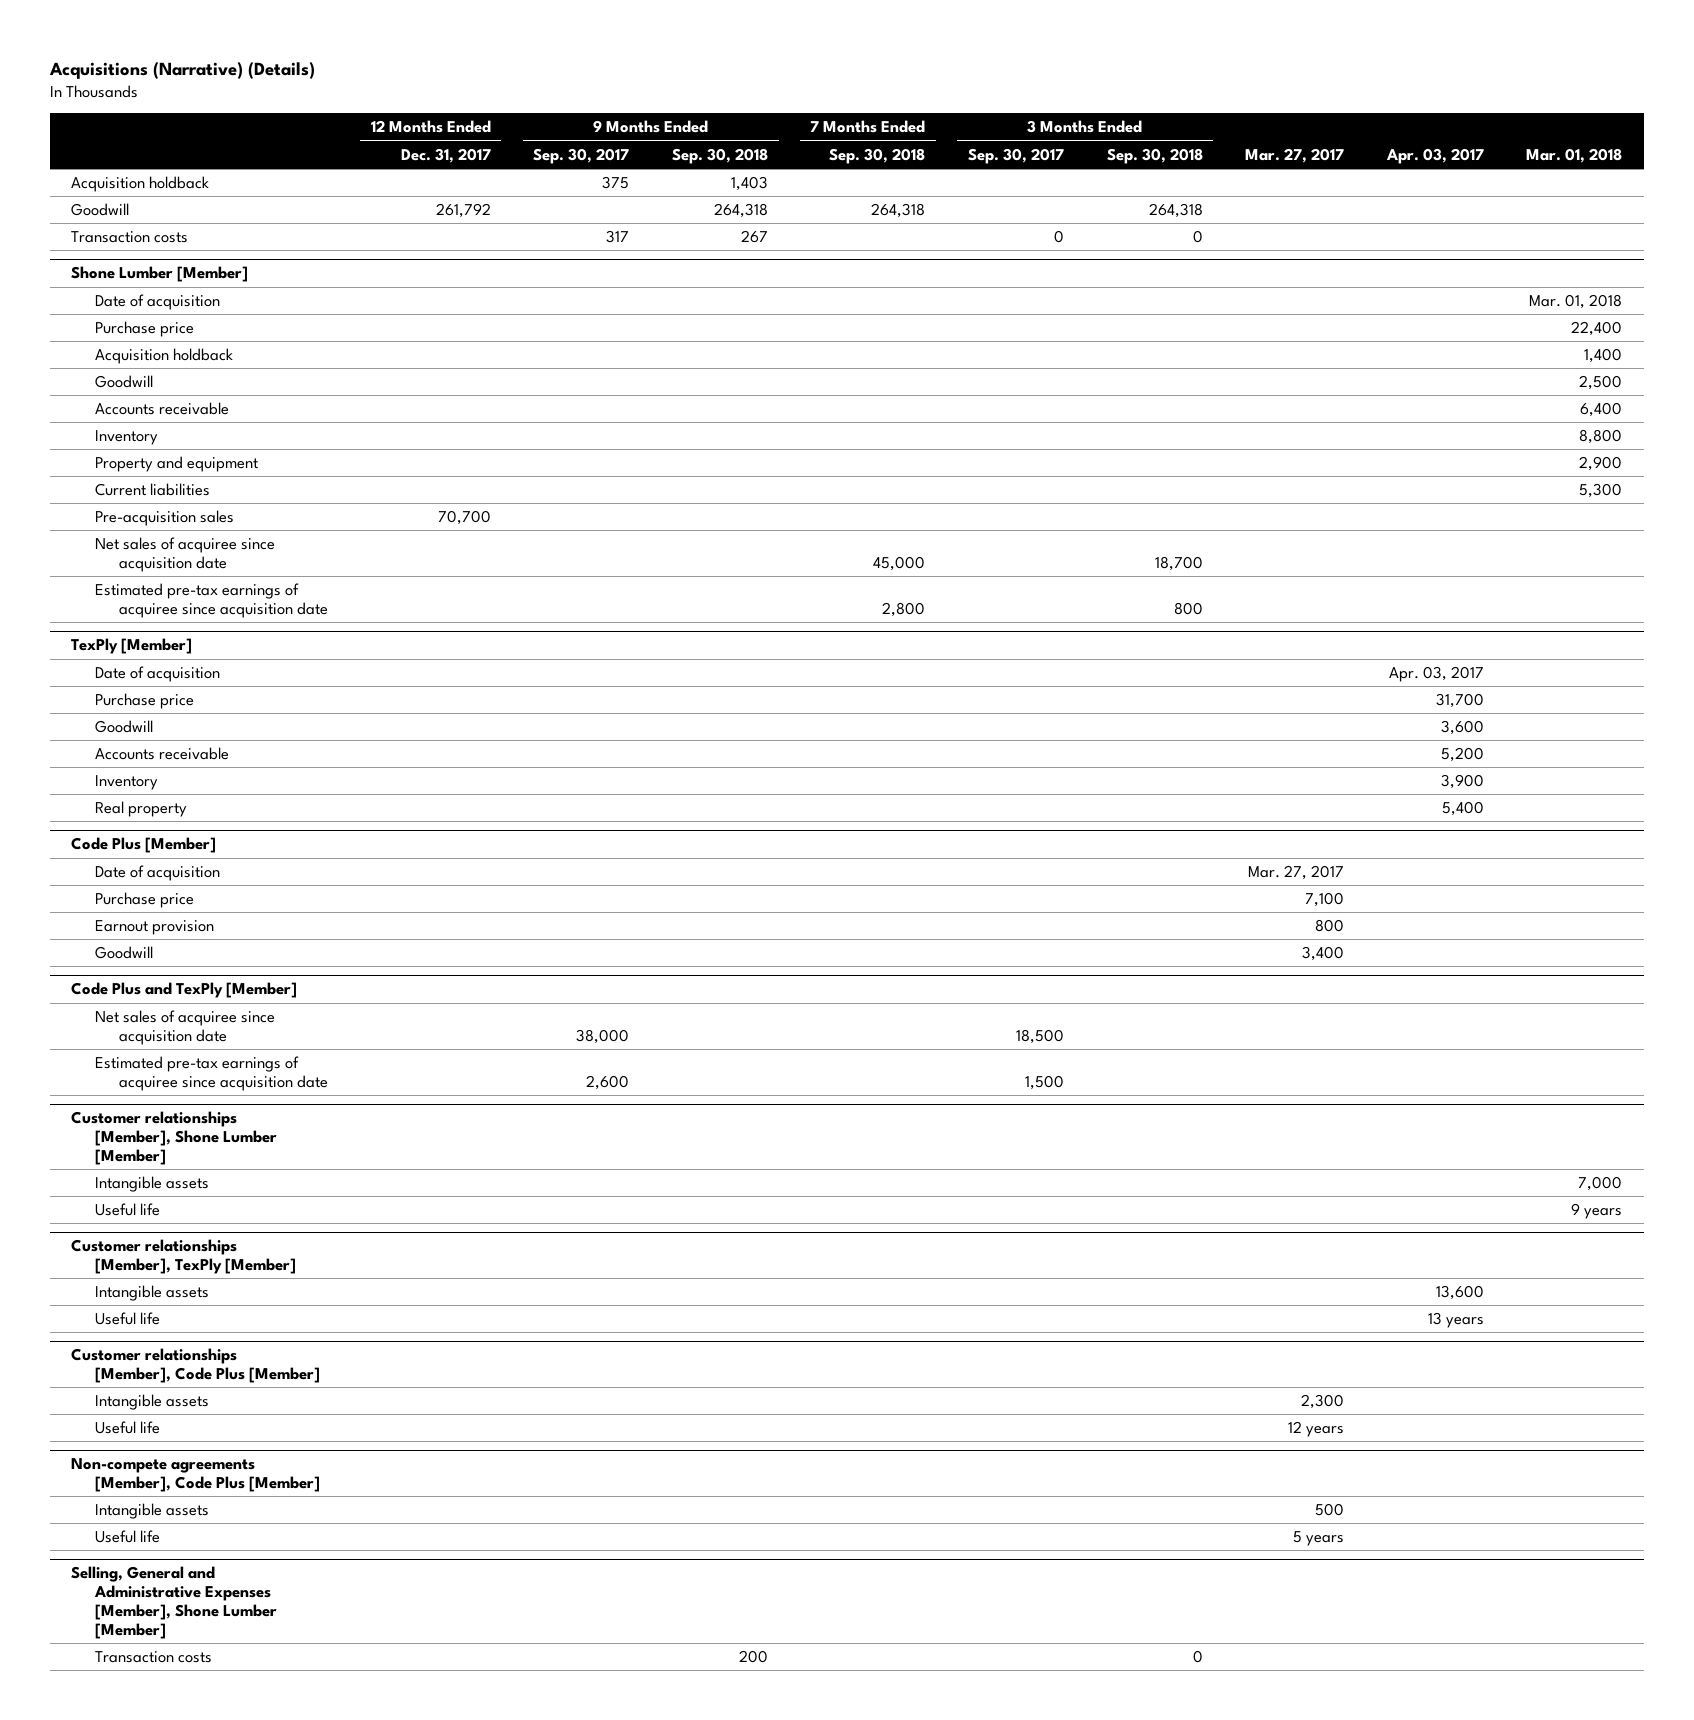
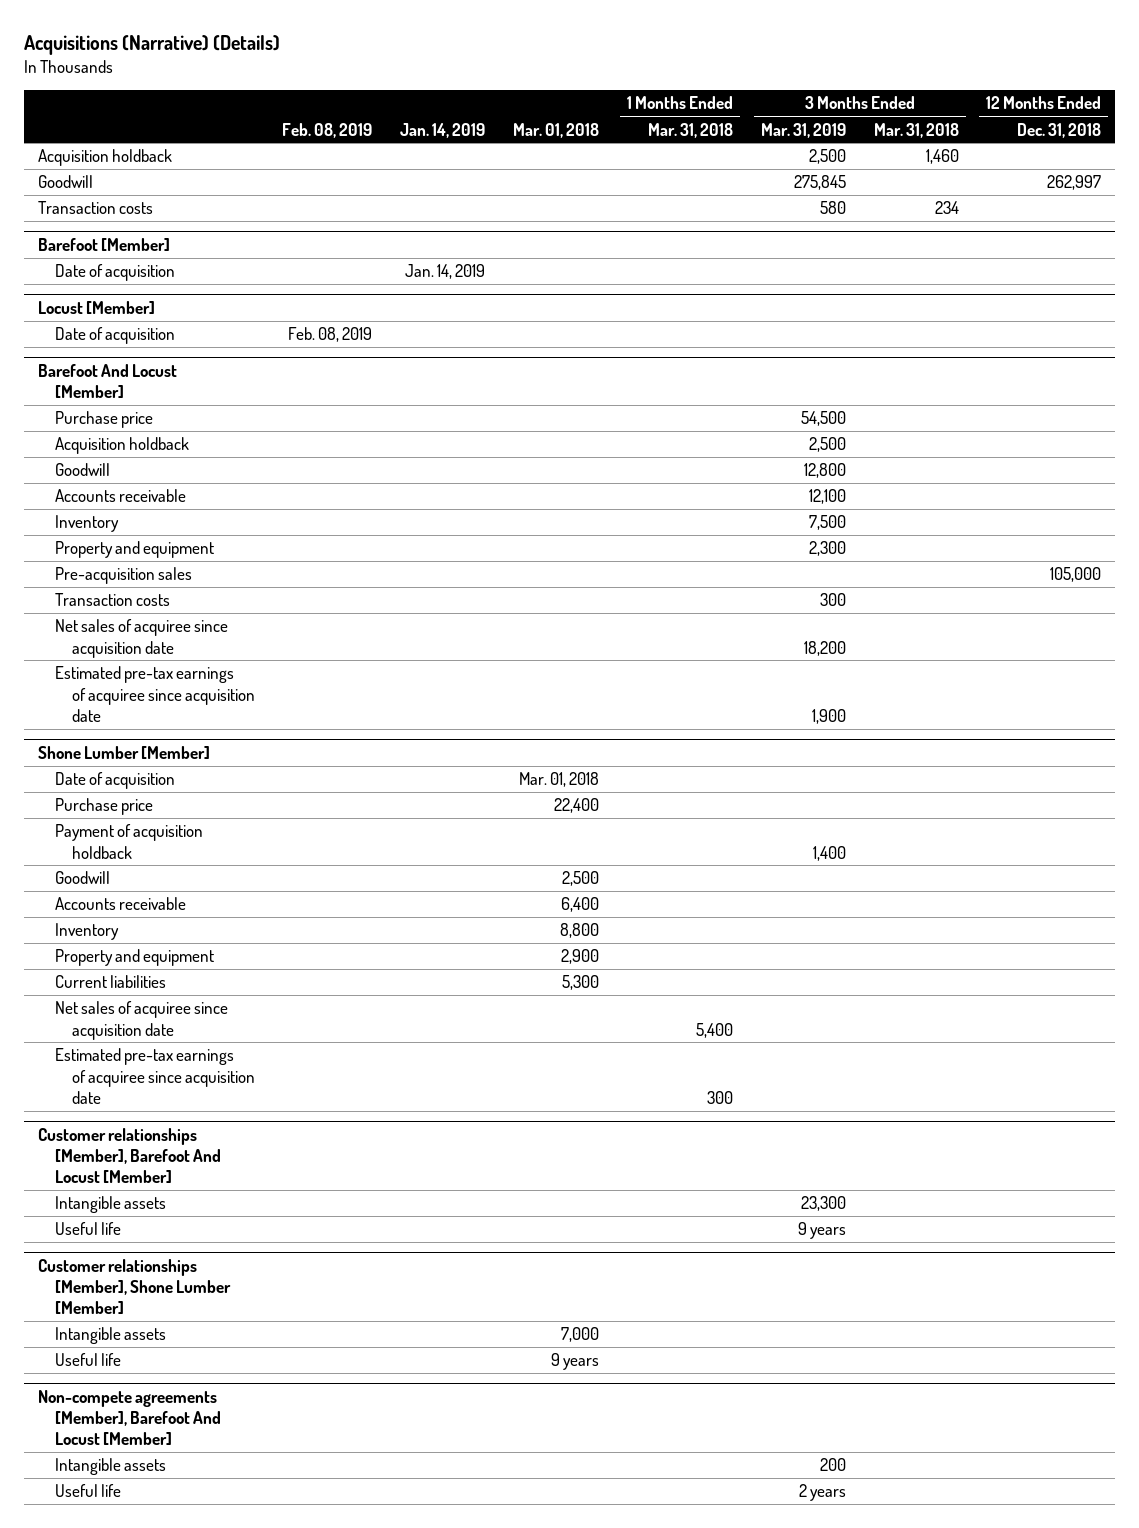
- | 12 Months Ended Dec. 31, 2017 | 9 Months Ended Sep. 30, 2017 | 9 Months Ended Sep. 30, 2018 | 7 Months Ended Sep. 30, 2018 | 3 Months Ended Sep. 30, 2017 | 3 Months Ended Sep. 30, 2018 | Mar. 27, 2017 | Apr. 03, 2017 | Mar. 01, 2018
+ | Feb. 08, 2019 | Jan. 14, 2019 | Mar. 01, 2018 | 1 Months Ended Mar. 31, 2018 | 3 Months Ended Mar. 31, 2019 | 3 Months Ended Mar. 31, 2018 | 12 Months Ended Dec. 31, 2018
+ Barefoot [Member]
+ Date of acquisition | | Jan. 14, 2019 | | | | |
+ Locust [Member]
+ Date of acquisition | Feb. 08, 2019 | | | | | |
+ Barefoot And Locust [Member]
+ Purchase price | | | | | 54,500 | |
+ Acquisition holdback | | | | | 2,500 | |
+ Goodwill | | | | | 12,800 | |
+ Accounts receivable | | | | | 12,100 | |
+ Inventory | | | | | 7,500 | |
+ Property and equipment | | | | | 2,300 | |
+ Pre-acquisition sales | | | | | | | 105,000
+ Transaction costs | | | | | 300 | |
+ Net sales of acquiree since acquisition date | | | | | 18,200 | |
+ Estimated pre-tax earnings of acquiree since acquisition date | | | | | 1,900 | |
@ Shone Lumber [Member]
- Acquisition holdback | | | | | | | | | 1,400
+ Payment of acquisition holdback | | | | | 1,400 | |
- Pre-acquisition sales | 70,700 | | | | | | | |
- TexPly [Member]
- Date of acquisition | | | | | | | | Apr. 03, 2017 |
- Purchase price | | | | | | | | 31,700 |
- Goodwill | | | | | | | | 3,600 |
- Accounts receivable | | | | | | | | 5,200 |
- Inventory | | | | | | | | 3,900 |
- Real property | | | | | | | | 5,400 |
- Code Plus [Member]
- Date of acquisition | | | | | | | Mar. 27, 2017 | |
- Purchase price | | | | | | | 7,100 | |
- Earnout provision | | | | | | | 800 | |
- Goodwill | | | | | | | 3,400 | |
- Code Plus and TexPly [Member]
- Net sales of acquiree since acquisition date | | 38,000 | | | 18,500 | | | |
- Estimated pre-tax earnings of acquiree since acquisition date | | 2,600 | | | 1,500 | | | |
+ Customer relationships [Member], Barefoot And Locust [Member]
+ Intangible assets | | | | | 23,300 | |
+ Useful life | | | | | 9 years | |
- Customer relationships [Member], TexPly [Member]
- Intangible assets | | | | | | | | 13,600 |
- Useful life | | | | | | | | 13 years |
- Customer relationships [Member], Code Plus [Member]
- Intangible assets | | | | | | | 2,300 | |
- Useful life | | | | | | | 12 years | |
- Non-compete agreements [Member], Code Plus [Member]
- Intangible assets | | | | | | | 500 | |
- Useful life | | | | | | | 5 years | |
- Selling, General and Administrative Expenses [Member], Shone Lumber [Member]
- Transaction costs | | | 200 | | | 0 | | |
+ Non-compete agreements [Member], Barefoot And Locust [Member]
+ Intangible assets | | | | | 200 | |
+ Useful life | | | | | 2 years | |

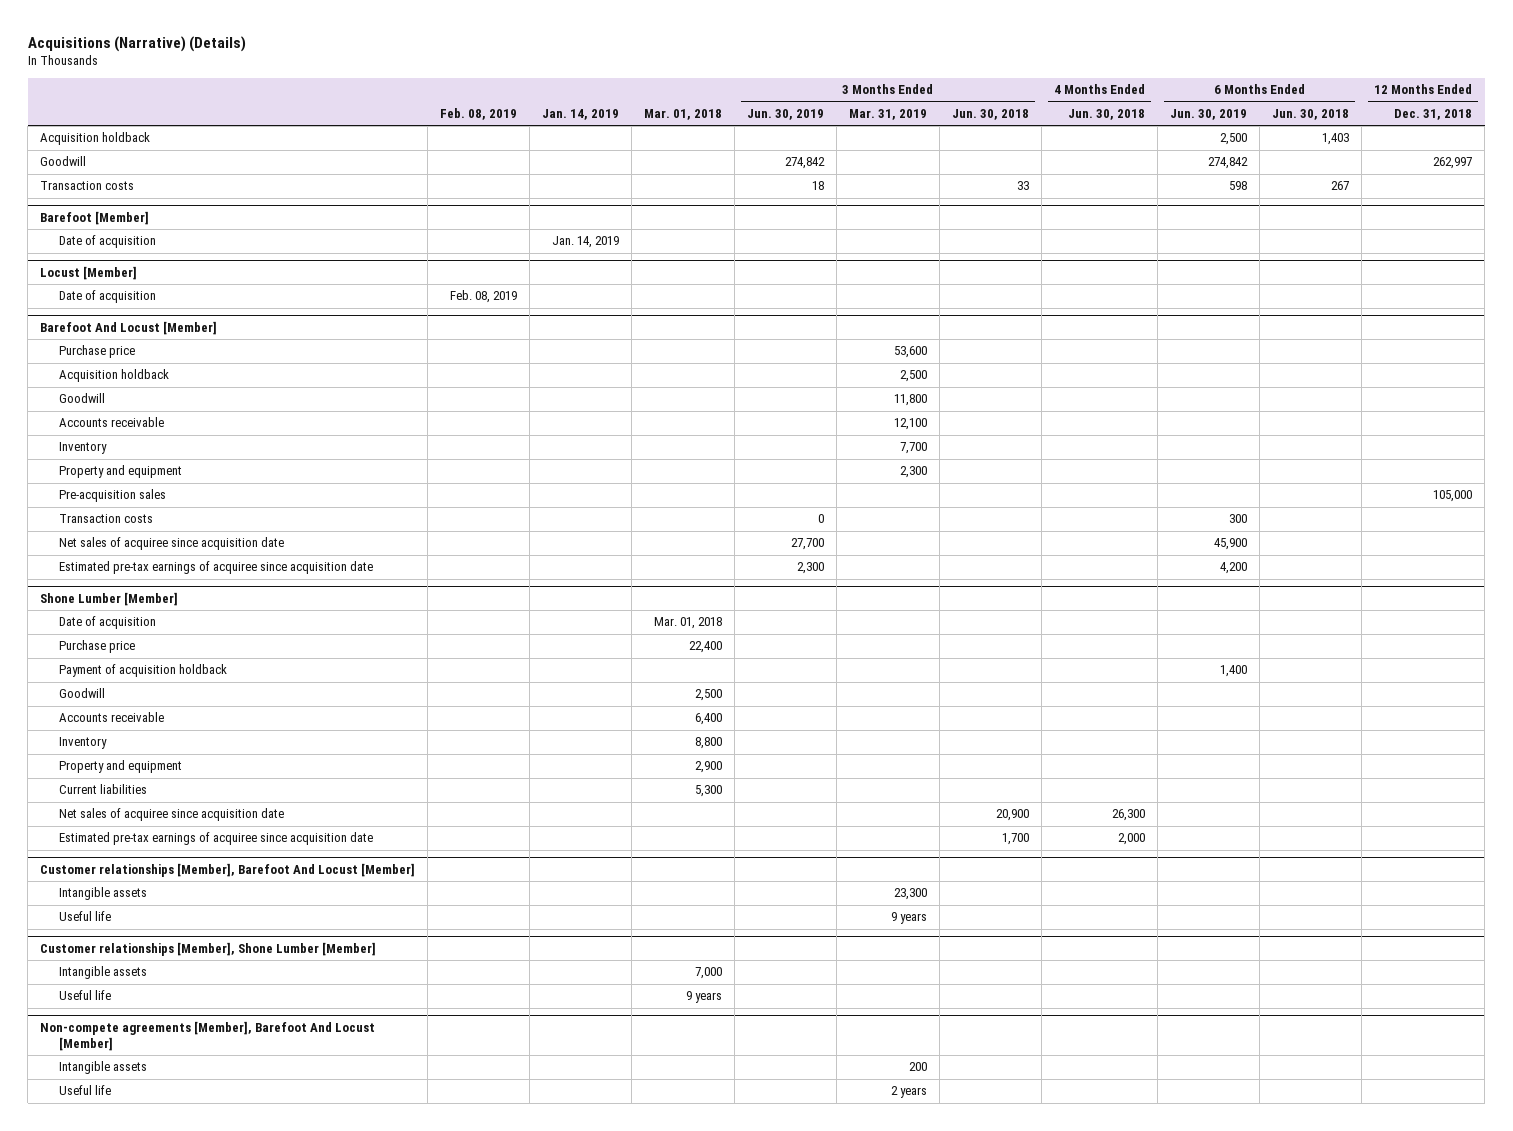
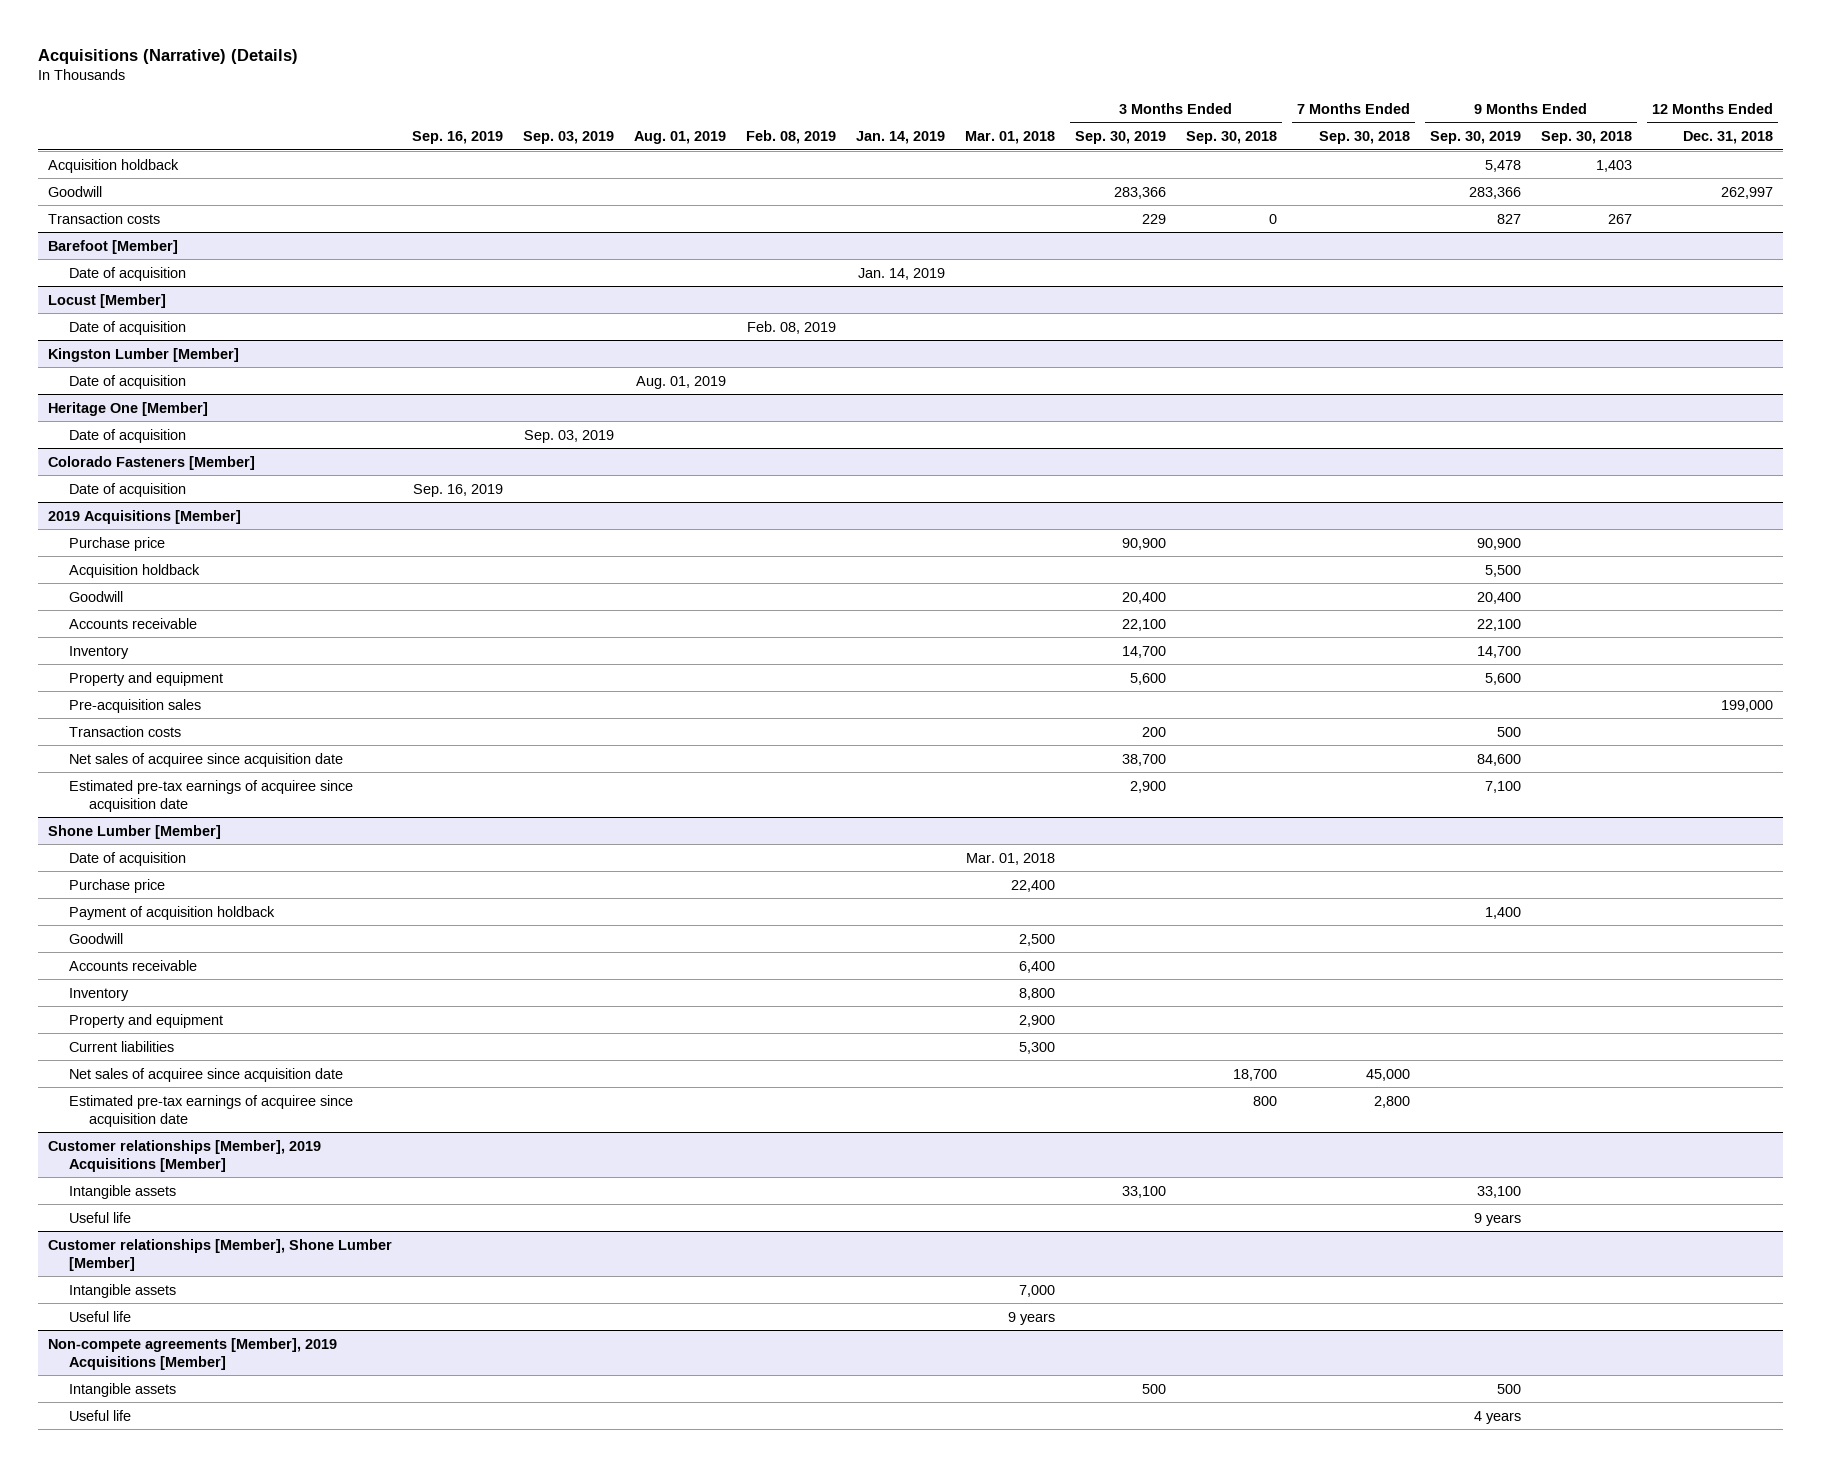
- | Feb. 08, 2019 | Jan. 14, 2019 | Mar. 01, 2018 | 3 Months Ended Jun. 30, 2019 | 3 Months Ended Mar. 31, 2019 | 3 Months Ended Jun. 30, 2018 | 4 Months Ended Jun. 30, 2018 | 6 Months Ended Jun. 30, 2019 | 6 Months Ended Jun. 30, 2018 | 12 Months Ended Dec. 31, 2018
+ | Sep. 16, 2019 | Sep. 03, 2019 | Aug. 01, 2019 | Feb. 08, 2019 | Jan. 14, 2019 | Mar. 01, 2018 | 3 Months Ended Sep. 30, 2019 | 3 Months Ended Sep. 30, 2018 | 7 Months Ended Sep. 30, 2018 | 9 Months Ended Sep. 30, 2019 | 9 Months Ended Sep. 30, 2018 | 12 Months Ended Dec. 31, 2018
- Barefoot And Locust [Member]
- Purchase price | | | | | 53,600 | | | | |
- Acquisition holdback | | | | | 2,500 | | | | |
- Goodwill | | | | | 11,800 | | | | |
- Accounts receivable | | | | | 12,100 | | | | |
- Inventory | | | | | 7,700 | | | | |
- Property and equipment | | | | | 2,300 | | | | |
- Pre-acquisition sales | | | | | | | | | | 105,000
- Transaction costs | | | | 0 | | | | 300 | |
- Net sales of acquiree since acquisition date | | | | 27,700 | | | | 45,900 | |
- Estimated pre-tax earnings of acquiree since acquisition date | | | | 2,300 | | | | 4,200 | |
+ Kingston Lumber [Member]
+ Date of acquisition | | | Aug. 01, 2019 | | | | | | | | |
+ Heritage One [Member]
+ Date of acquisition | | Sep. 03, 2019 | | | | | | | | | |
+ Colorado Fasteners [Member]
+ Date of acquisition | Sep. 16, 2019 | | | | | | | | | | |
+ 2019 Acquisitions [Member]
+ Purchase price | | | | | | | 90,900 | | | 90,900 | |
+ Acquisition holdback | | | | | | | | | | 5,500 | |
+ Goodwill | | | | | | | 20,400 | | | 20,400 | |
+ Accounts receivable | | | | | | | 22,100 | | | 22,100 | |
+ Inventory | | | | | | | 14,700 | | | 14,700 | |
+ Property and equipment | | | | | | | 5,600 | | | 5,600 | |
+ Pre-acquisition sales | | | | | | | | | | | | 199,000
+ Transaction costs | | | | | | | 200 | | | 500 | |
+ Net sales of acquiree since acquisition date | | | | | | | 38,700 | | | 84,600 | |
+ Estimated pre-tax earnings of acquiree since acquisition date | | | | | | | 2,900 | | | 7,100 | |
- Customer relationships [Member], Barefoot And Locust [Member]
- Intangible assets | | | | | 23,300 | | | | |
- Useful life | | | | | 9 years | | | | |
+ Customer relationships [Member], 2019 Acquisitions [Member]
+ Intangible assets | | | | | | | 33,100 | | | 33,100 | |
+ Useful life | | | | | | | | | | 9 years | |
- Non-compete agreements [Member], Barefoot And Locust [Member]
- Intangible assets | | | | | 200 | | | | |
- Useful life | | | | | 2 years | | | | |
+ Non-compete agreements [Member], 2019 Acquisitions [Member]
+ Intangible assets | | | | | | | 500 | | | 500 | |
+ Useful life | | | | | | | | | | 4 years | |

